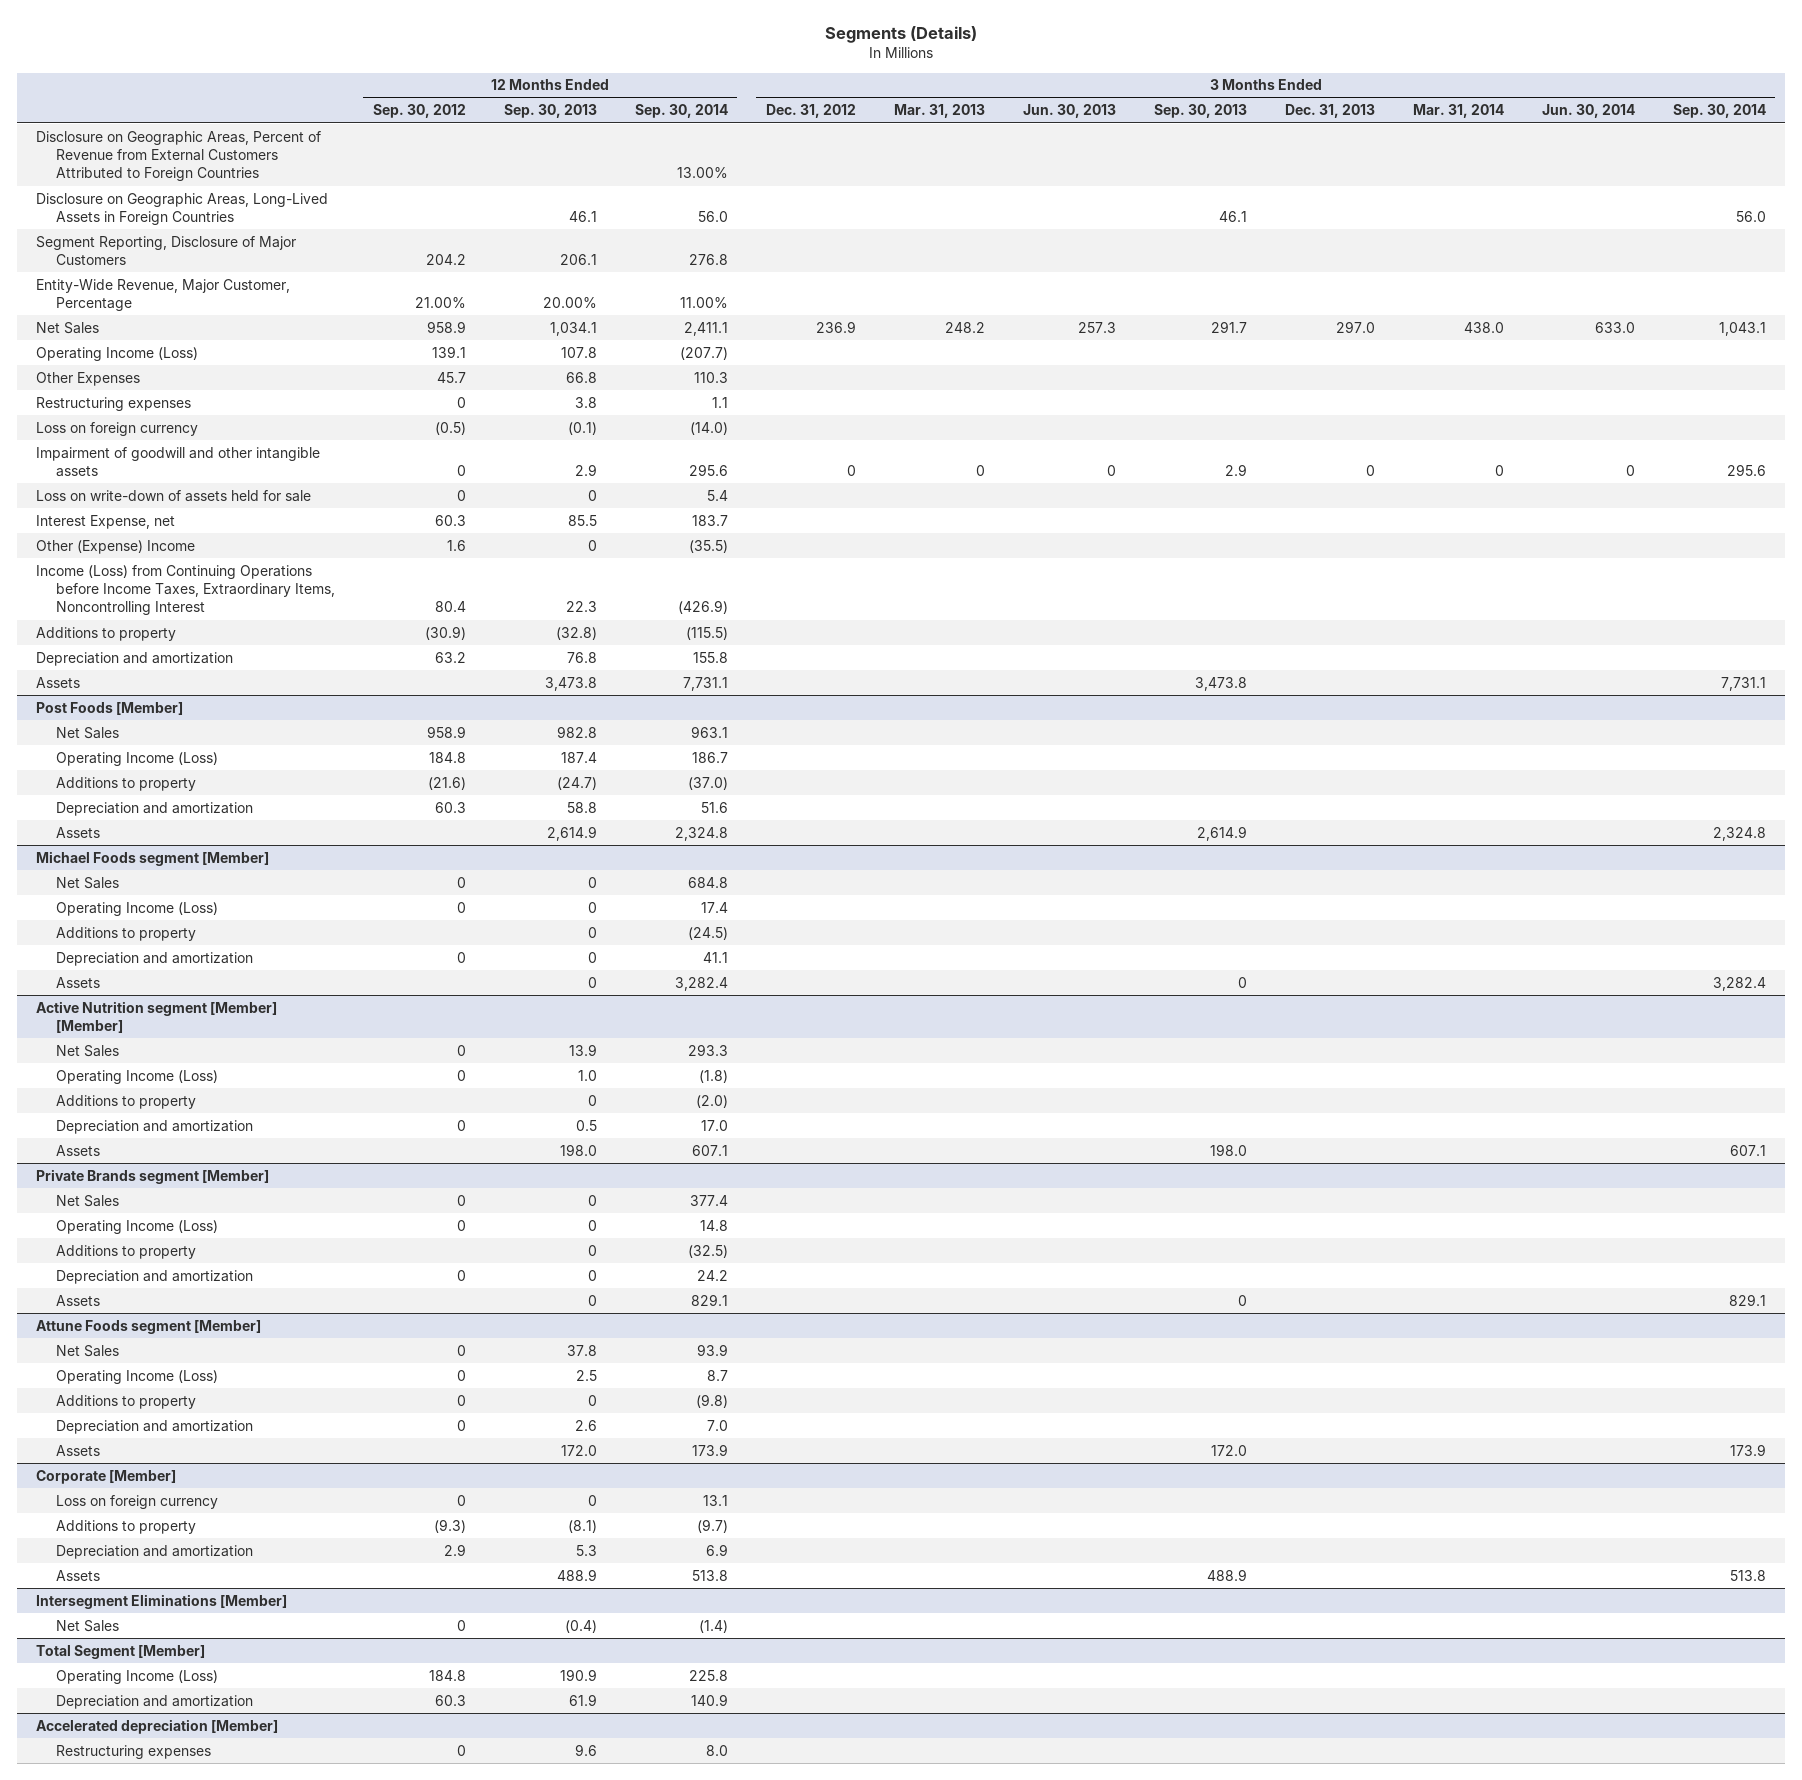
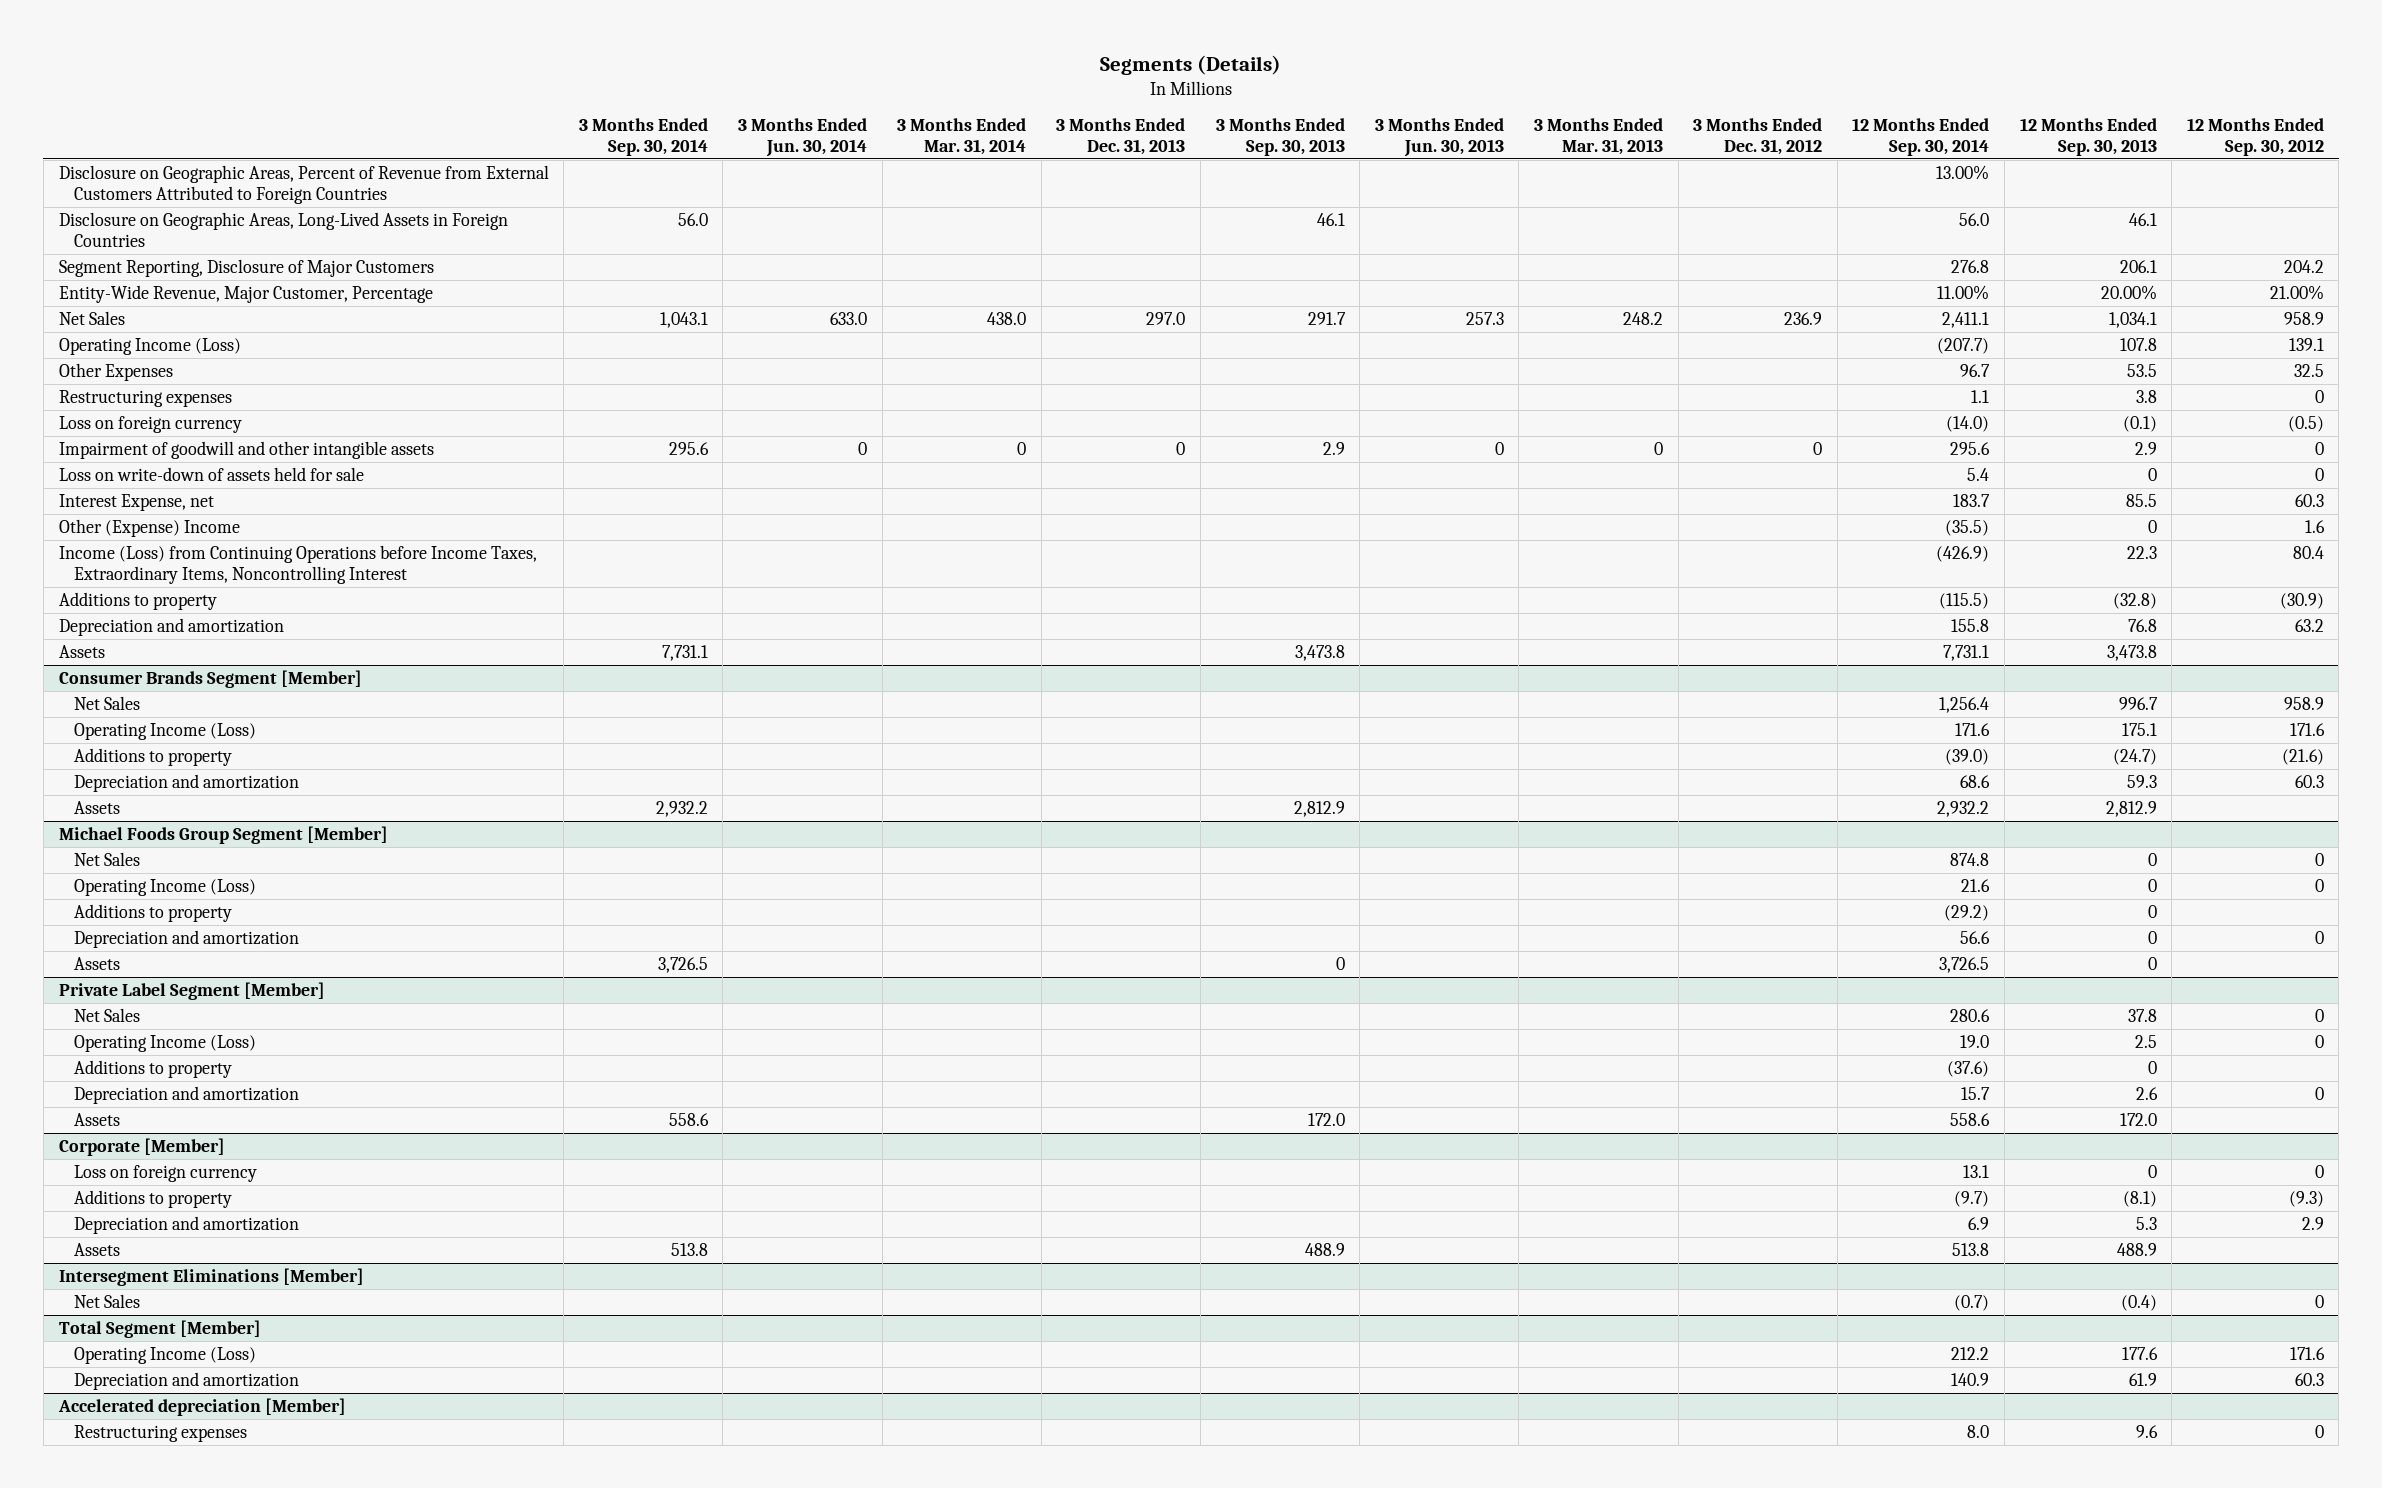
- | 12 Months Ended Sep. 30, 2012 | 12 Months Ended Sep. 30, 2013 | 12 Months Ended Sep. 30, 2014 | 3 Months Ended Dec. 31, 2012 | 3 Months Ended Mar. 31, 2013 | 3 Months Ended Jun. 30, 2013 | 3 Months Ended Sep. 30, 2013 | 3 Months Ended Dec. 31, 2013 | 3 Months Ended Mar. 31, 2014 | 3 Months Ended Jun. 30, 2014 | 3 Months Ended Sep. 30, 2014
+ | 3 Months Ended Sep. 30, 2014 | 3 Months Ended Jun. 30, 2014 | 3 Months Ended Mar. 31, 2014 | 3 Months Ended Dec. 31, 2013 | 3 Months Ended Sep. 30, 2013 | 3 Months Ended Jun. 30, 2013 | 3 Months Ended Mar. 31, 2013 | 3 Months Ended Dec. 31, 2012 | 12 Months Ended Sep. 30, 2014 | 12 Months Ended Sep. 30, 2013 | 12 Months Ended Sep. 30, 2012
- Other Expenses | 45.7 | 66.8 | 110.3 | | | | | | | |
+ Other Expenses | | | | | | | | | 96.7 | 53.5 | 32.5
- Post Foods [Member]
- Net Sales | 958.9 | 982.8 | 963.1 | | | | | | | |
- Operating Income (Loss) | 184.8 | 187.4 | 186.7 | | | | | | | |
- Additions to property | (21.6) | (24.7) | (37.0) | | | | | | | |
- Depreciation and amortization | 60.3 | 58.8 | 51.6 | | | | | | | |
- Assets | | 2,614.9 | 2,324.8 | | | | 2,614.9 | | | | 2,324.8
- Michael Foods segment [Member]
- Net Sales | 0 | 0 | 684.8 | | | | | | | |
- Operating Income (Loss) | 0 | 0 | 17.4 | | | | | | | |
- Additions to property | | 0 | (24.5) | | | | | | | |
- Depreciation and amortization | 0 | 0 | 41.1 | | | | | | | |
- Assets | | 0 | 3,282.4 | | | | 0 | | | | 3,282.4
- Active Nutrition segment [Member] [Member]
- Net Sales | 0 | 13.9 | 293.3 | | | | | | | |
- Operating Income (Loss) | 0 | 1.0 | (1.8) | | | | | | | |
- Additions to property | | 0 | (2.0) | | | | | | | |
- Depreciation and amortization | 0 | 0.5 | 17.0 | | | | | | | |
- Assets | | 198.0 | 607.1 | | | | 198.0 | | | | 607.1
- Private Brands segment [Member]
- Net Sales | 0 | 0 | 377.4 | | | | | | | |
- Operating Income (Loss) | 0 | 0 | 14.8 | | | | | | | |
- Additions to property | | 0 | (32.5) | | | | | | | |
- Depreciation and amortization | 0 | 0 | 24.2 | | | | | | | |
- Assets | | 0 | 829.1 | | | | 0 | | | | 829.1
- Attune Foods segment [Member]
- Net Sales | 0 | 37.8 | 93.9 | | | | | | | |
- Operating Income (Loss) | 0 | 2.5 | 8.7 | | | | | | | |
- Additions to property | 0 | 0 | (9.8) | | | | | | | |
- Depreciation and amortization | 0 | 2.6 | 7.0 | | | | | | | |
- Assets | | 172.0 | 173.9 | | | | 172.0 | | | | 173.9
+ Consumer Brands Segment [Member]
+ Net Sales | | | | | | | | | 1,256.4 | 996.7 | 958.9
+ Operating Income (Loss) | | | | | | | | | 171.6 | 175.1 | 171.6
+ Additions to property | | | | | | | | | (39.0) | (24.7) | (21.6)
+ Depreciation and amortization | | | | | | | | | 68.6 | 59.3 | 60.3
+ Assets | 2,932.2 | | | | 2,812.9 | | | | 2,932.2 | 2,812.9 |
+ Michael Foods Group Segment [Member]
+ Net Sales | | | | | | | | | 874.8 | 0 | 0
+ Operating Income (Loss) | | | | | | | | | 21.6 | 0 | 0
+ Additions to property | | | | | | | | | (29.2) | 0 |
+ Depreciation and amortization | | | | | | | | | 56.6 | 0 | 0
+ Assets | 3,726.5 | | | | 0 | | | | 3,726.5 | 0 |
+ Private Label Segment [Member]
+ Net Sales | | | | | | | | | 280.6 | 37.8 | 0
+ Operating Income (Loss) | | | | | | | | | 19.0 | 2.5 | 0
+ Additions to property | | | | | | | | | (37.6) | 0 |
+ Depreciation and amortization | | | | | | | | | 15.7 | 2.6 | 0
+ Assets | 558.6 | | | | 172.0 | | | | 558.6 | 172.0 |
@ Intersegment Eliminations [Member]
- Net Sales | 0 | (0.4) | (1.4) | | | | | | | |
+ Net Sales | | | | | | | | | (0.7) | (0.4) | 0
@ Total Segment [Member]
- Operating Income (Loss) | 184.8 | 190.9 | 225.8 | | | | | | | |
+ Operating Income (Loss) | | | | | | | | | 212.2 | 177.6 | 171.6

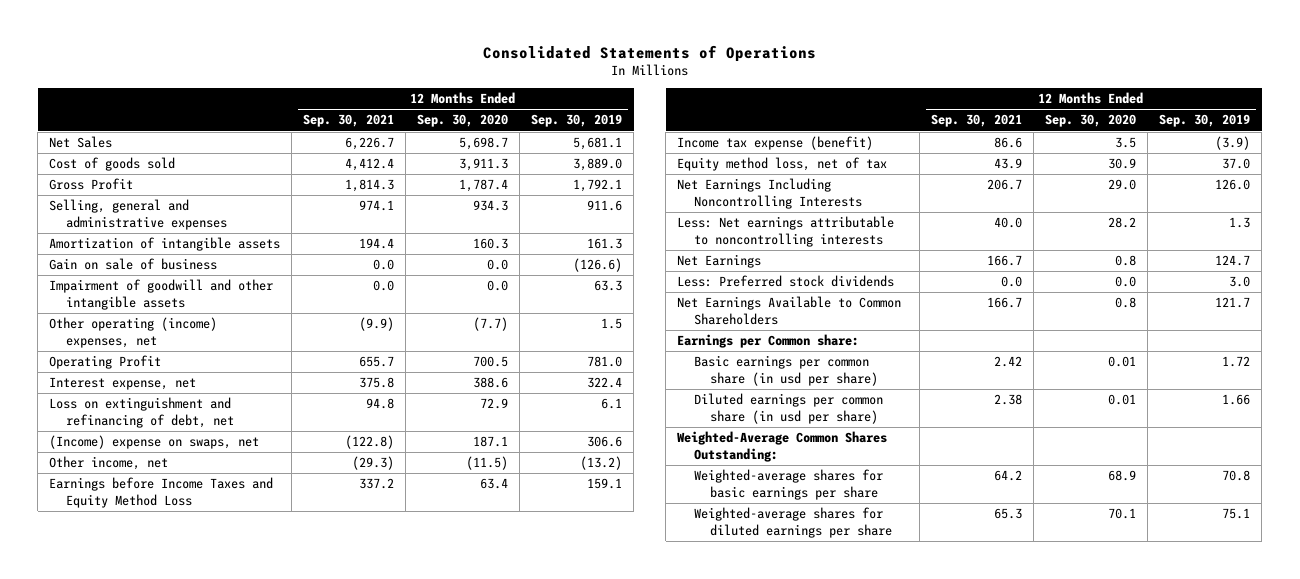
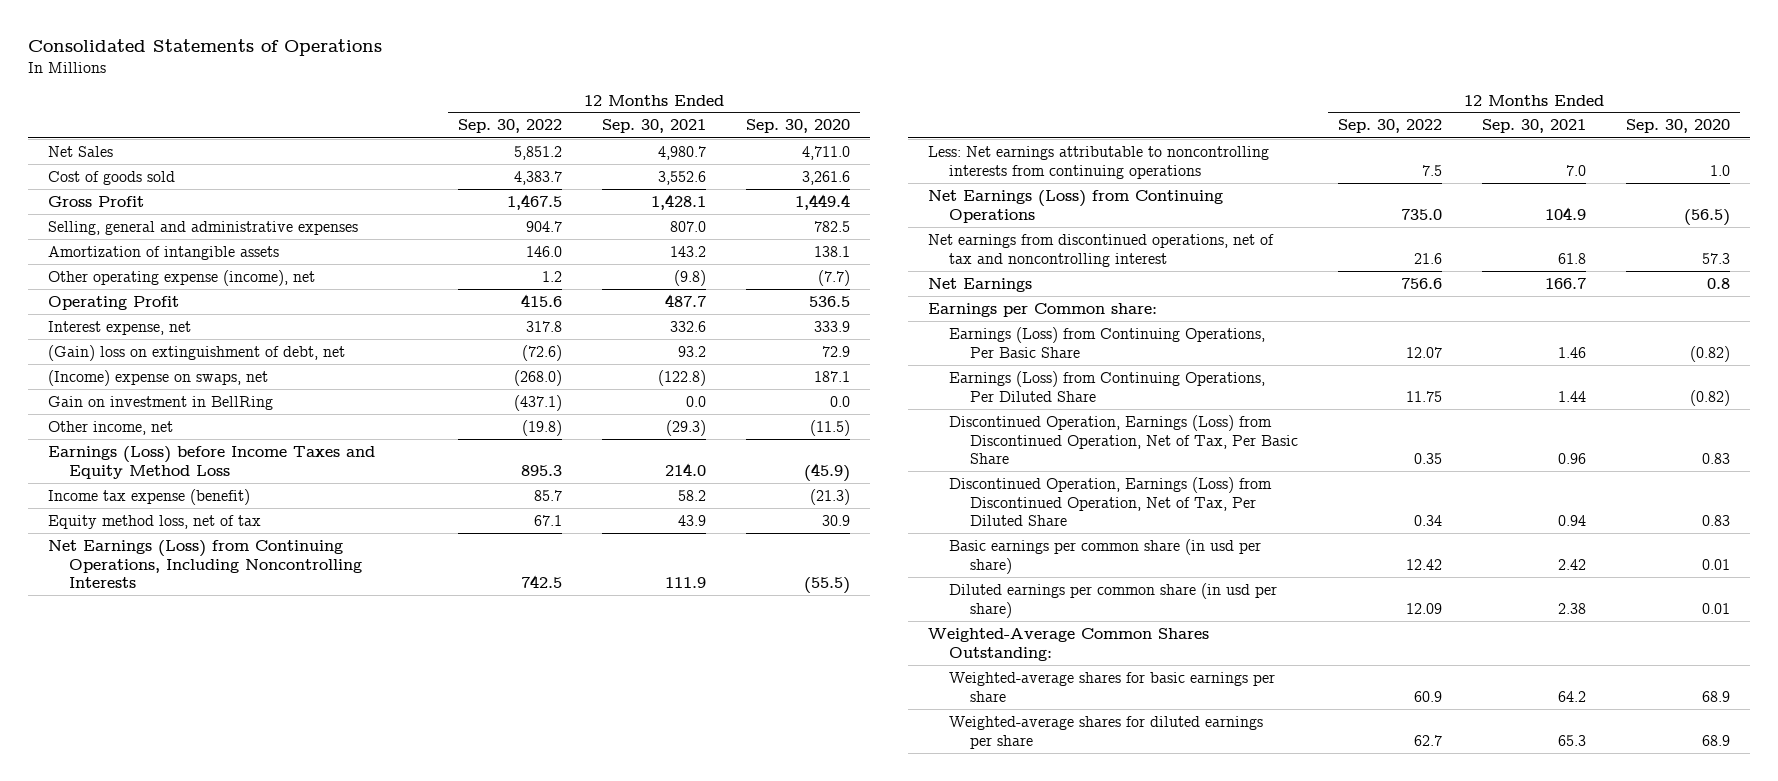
- | 12 Months Ended Sep. 30, 2021 | 12 Months Ended Sep. 30, 2020 | 12 Months Ended Sep. 30, 2019
+ | 12 Months Ended Sep. 30, 2022 | 12 Months Ended Sep. 30, 2021 | 12 Months Ended Sep. 30, 2020
- Net Sales | 6,226.7 | 5,698.7 | 5,681.1
- Cost of goods sold | 4,412.4 | 3,911.3 | 3,889.0
- Gross Profit | 1,814.3 | 1,787.4 | 1,792.1
- Selling, general and administrative expenses | 974.1 | 934.3 | 911.6
- Amortization of intangible assets | 194.4 | 160.3 | 161.3
- Gain on sale of business | 0.0 | 0.0 | (126.6)
- Impairment of goodwill and other intangible assets | 0.0 | 0.0 | 63.3
- Other operating (income) expenses, net | (9.9) | (7.7) | 1.5
- Operating Profit | 655.7 | 700.5 | 781.0
- Interest expense, net | 375.8 | 388.6 | 322.4
- Loss on extinguishment and refinancing of debt, net | 94.8 | 72.9 | 6.1
+ Net Sales | 5,851.2 | 4,980.7 | 4,711.0
+ Cost of goods sold | 4,383.7 | 3,552.6 | 3,261.6
+ Gross Profit | 1,467.5 | 1,428.1 | 1,449.4
+ Selling, general and administrative expenses | 904.7 | 807.0 | 782.5
+ Amortization of intangible assets | 146.0 | 143.2 | 138.1
+ Other operating expense (income), net | 1.2 | (9.8) | (7.7)
+ Operating Profit | 415.6 | 487.7 | 536.5
+ Interest expense, net | 317.8 | 332.6 | 333.9
+ (Gain) loss on extinguishment of debt, net | (72.6) | 93.2 | 72.9
+ Gain on investment in BellRing | (437.1) | 0.0 | 0.0
- Earnings before Income Taxes and Equity Method Loss | 337.2 | 63.4 | 159.1
- Income tax expense (benefit) | 86.6 | 3.5 | (3.9)
+ Earnings (Loss) before Income Taxes and Equity Method Loss | 895.3 | 214.0 | (45.9)
+ Income tax expense (benefit) | 85.7 | 58.2 | (21.3)
- Net Earnings Including Noncontrolling Interests | 206.7 | 29.0 | 126.0
- Less: Net earnings attributable to noncontrolling interests | 40.0 | 28.2 | 1.3
+ Net Earnings (Loss) from Continuing Operations, Including Noncontrolling Interests | 742.5 | 111.9 | (55.5)
+ Less: Net earnings attributable to noncontrolling interests from continuing operations | 7.5 | 7.0 | 1.0
+ Net Earnings (Loss) from Continuing Operations | 735.0 | 104.9 | (56.5)
+ Net earnings from discontinued operations, net of tax and noncontrolling interest | 21.6 | 61.8 | 57.3
- Less: Preferred stock dividends | 0.0 | 0.0 | 3.0
- Net Earnings Available to Common Shareholders | 166.7 | 0.8 | 121.7
+ Earnings (Loss) from Continuing Operations, Per Basic Share | 12.07 | 1.46 | (0.82)
+ Earnings (Loss) from Continuing Operations, Per Diluted Share | 11.75 | 1.44 | (0.82)
+ Discontinued Operation, Earnings (Loss) from Discontinued Operation, Net of Tax, Per Basic Share | 0.35 | 0.96 | 0.83
+ Discontinued Operation, Earnings (Loss) from Discontinued Operation, Net of Tax, Per Diluted Share | 0.34 | 0.94 | 0.83
- Weighted-average shares for diluted earnings per share | 65.3 | 70.1 | 75.1
+ Weighted-average shares for diluted earnings per share | 62.7 | 65.3 | 68.9

